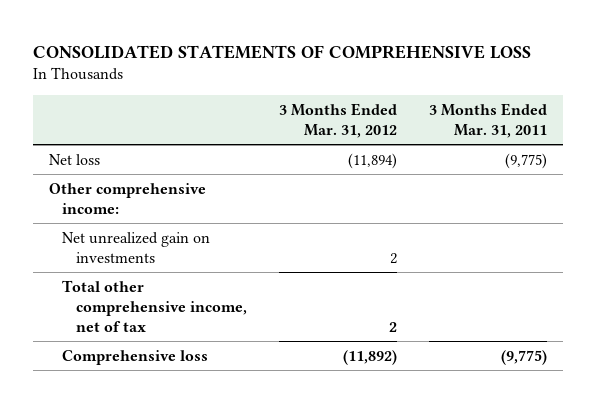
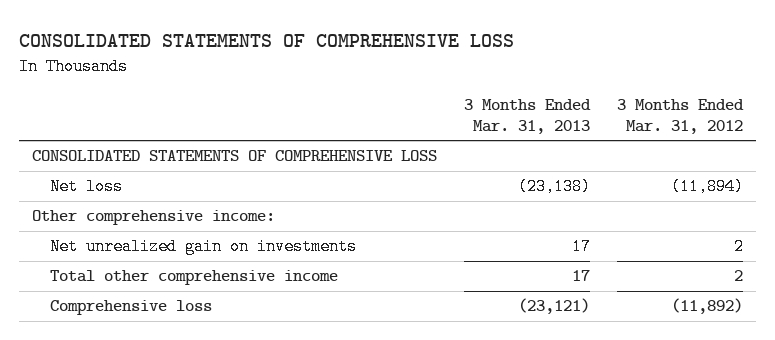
- | 3 Months Ended Mar. 31, 2012 | 3 Months Ended Mar. 31, 2011
+ | 3 Months Ended Mar. 31, 2013 | 3 Months Ended Mar. 31, 2012
+ CONSOLIDATED STATEMENTS OF COMPREHENSIVE LOSS
- Total other comprehensive income, net of tax | 2 |
+ Total other comprehensive income | 17 | 2

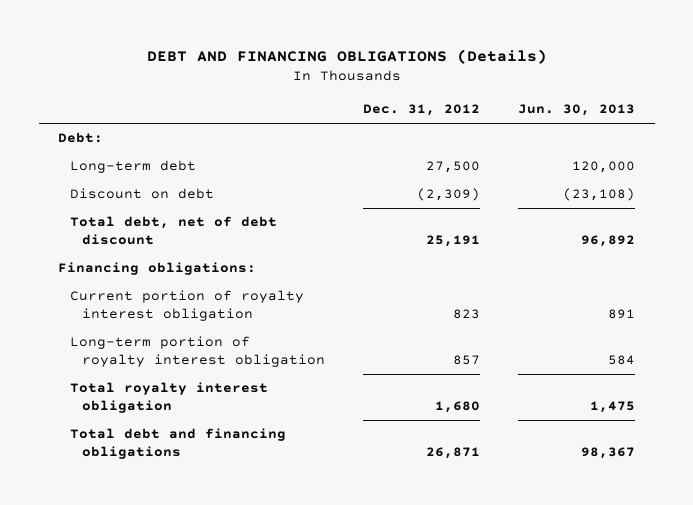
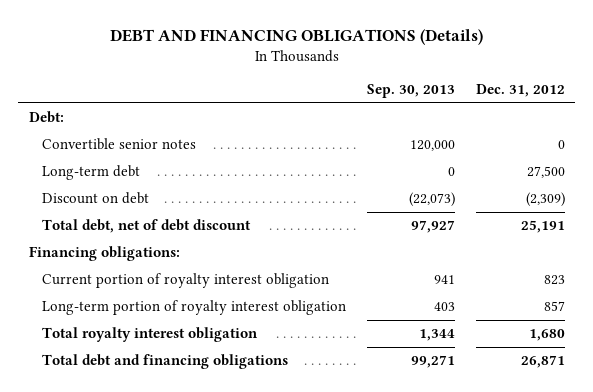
- | Dec. 31, 2012 | Jun. 30, 2013
+ | Sep. 30, 2013 | Dec. 31, 2012
+ Convertible senior notes | 120,000 | 0

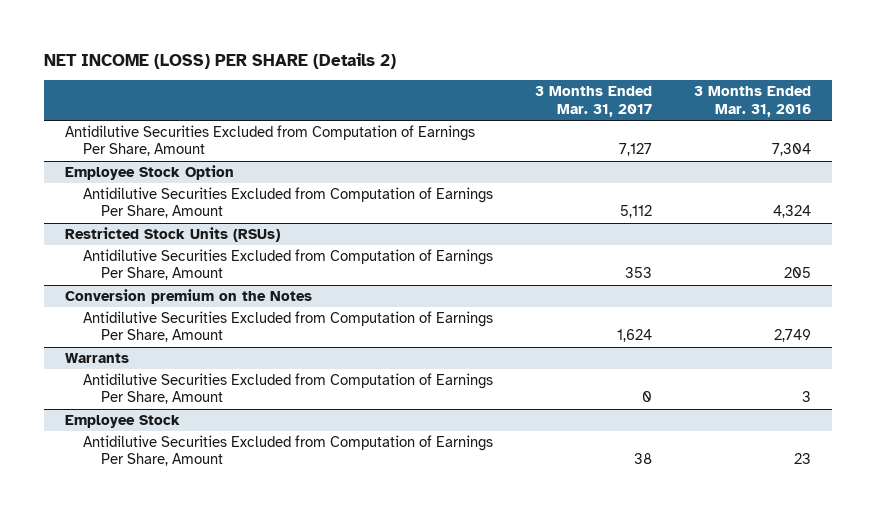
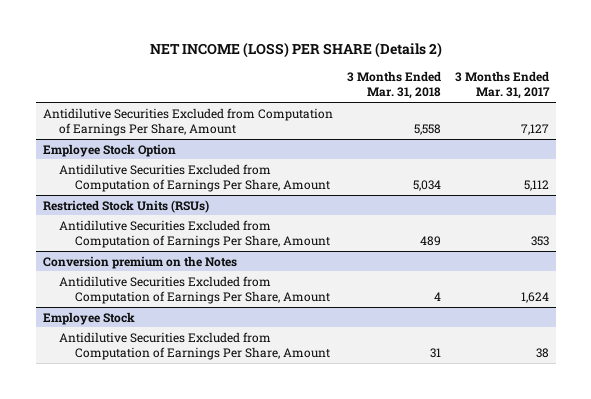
- | 3 Months Ended Mar. 31, 2017 | 3 Months Ended Mar. 31, 2016
+ | 3 Months Ended Mar. 31, 2018 | 3 Months Ended Mar. 31, 2017
- Warrants
- Antidilutive Securities Excluded from Computation of Earnings Per Share, Amount | 0 | 3

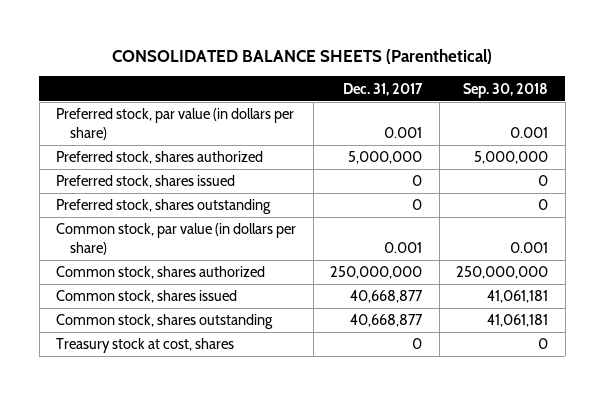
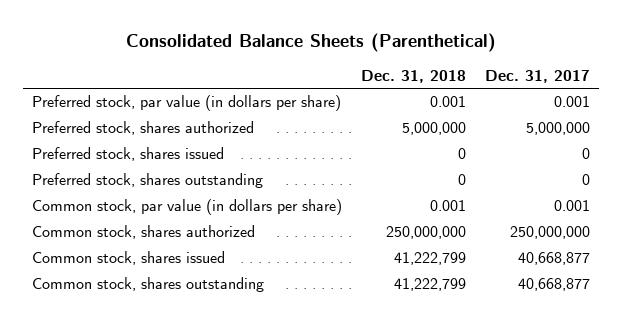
- CONSOLIDATED BALANCE SHEETS (Parenthetical)
+ Consolidated Balance Sheets (Parenthetical)
- | Dec. 31, 2017 | Sep. 30, 2018
+ | Dec. 31, 2018 | Dec. 31, 2017
- Treasury stock at cost, shares | 0 | 0

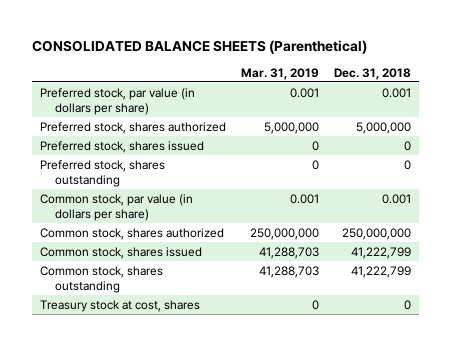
- Consolidated Balance Sheets (Parenthetical)
+ CONSOLIDATED BALANCE SHEETS (Parenthetical)
- | Dec. 31, 2018 | Dec. 31, 2017
+ | Mar. 31, 2019 | Dec. 31, 2018
+ Treasury stock at cost, shares | 0 | 0

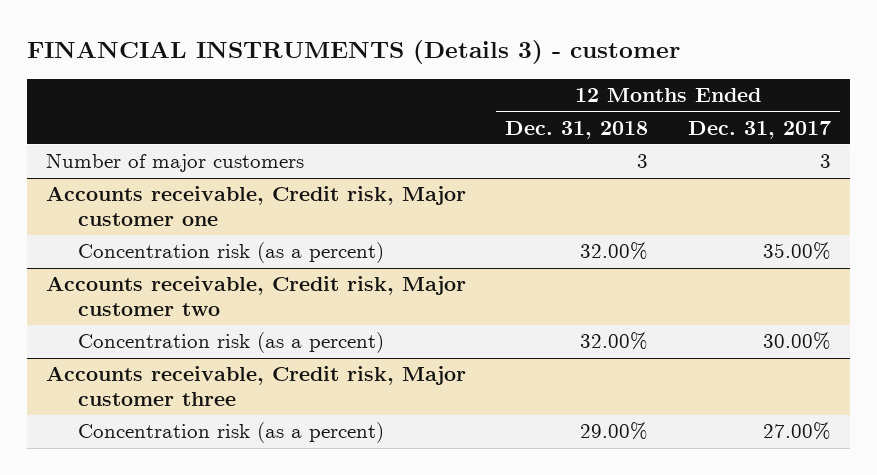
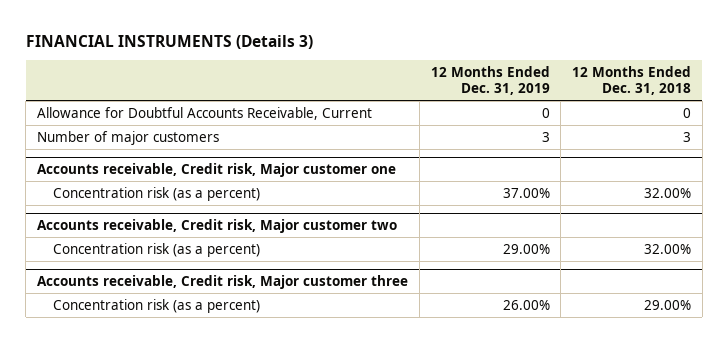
- FINANCIAL INSTRUMENTS (Details 3) - customer
+ FINANCIAL INSTRUMENTS (Details 3)
- | 12 Months Ended Dec. 31, 2018 | 12 Months Ended Dec. 31, 2017
+ | 12 Months Ended Dec. 31, 2019 | 12 Months Ended Dec. 31, 2018
+ Allowance for Doubtful Accounts Receivable, Current | 0 | 0

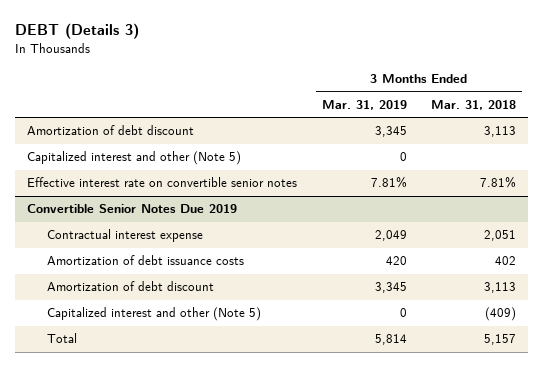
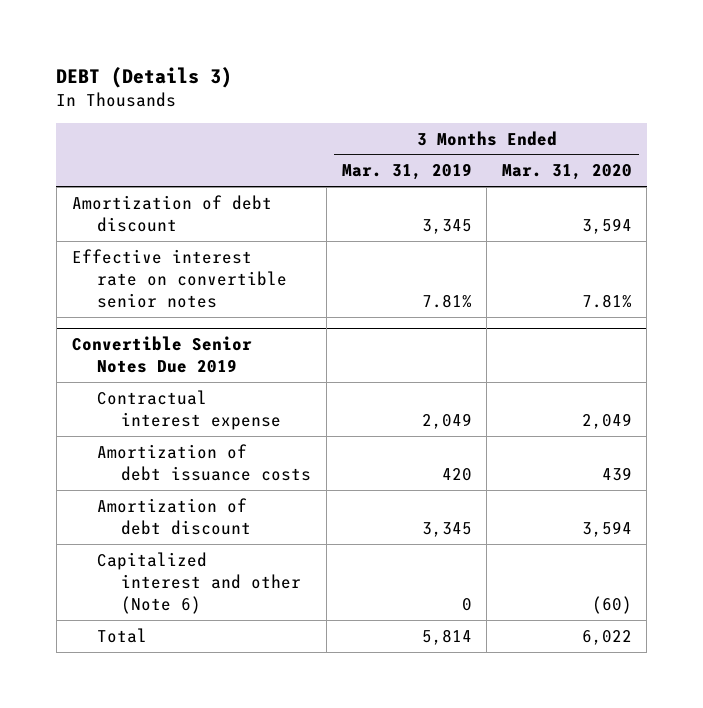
- | 3 Months Ended Mar. 31, 2019 | 3 Months Ended Mar. 31, 2018
+ | 3 Months Ended Mar. 31, 2019 | 3 Months Ended Mar. 31, 2020
- Capitalized interest and other (Note 5) | 0 |
@ Convertible Senior Notes Due 2019
- Capitalized interest and other (Note 5) | 0 | (409)
+ Capitalized interest and other (Note 6) | 0 | (60)

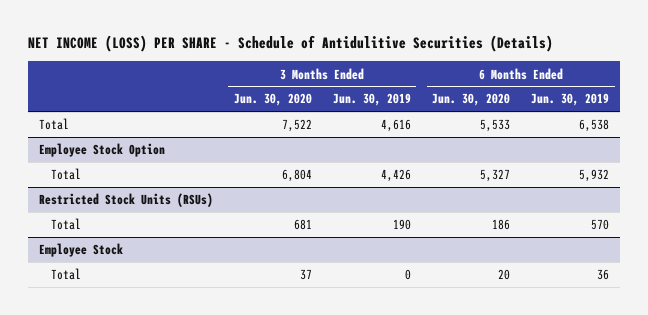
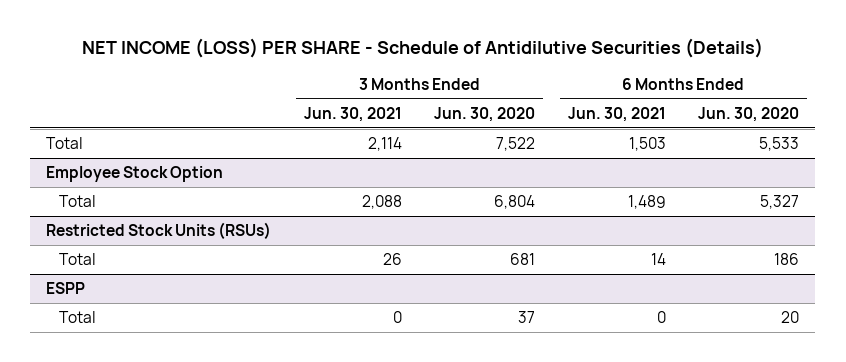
- NET INCOME (LOSS) PER SHARE - Schedule of Antidulitive Securities (Details)
+ NET INCOME (LOSS) PER SHARE - Schedule of Antidilutive Securities (Details)
- | 3 Months Ended Jun. 30, 2020 | 3 Months Ended Jun. 30, 2019 | 6 Months Ended Jun. 30, 2020 | 6 Months Ended Jun. 30, 2019
+ | 3 Months Ended Jun. 30, 2021 | 3 Months Ended Jun. 30, 2020 | 6 Months Ended Jun. 30, 2021 | 6 Months Ended Jun. 30, 2020
- Employee Stock
+ ESPP

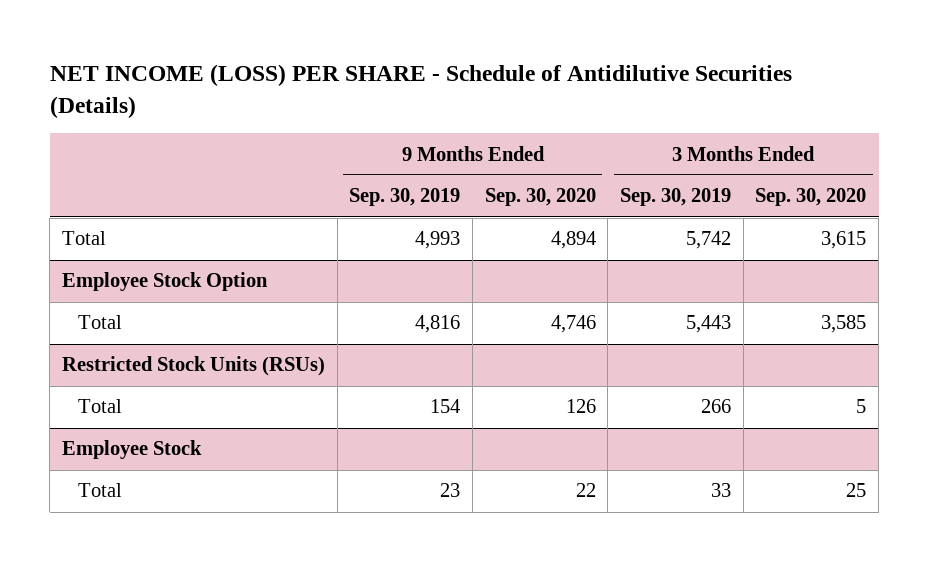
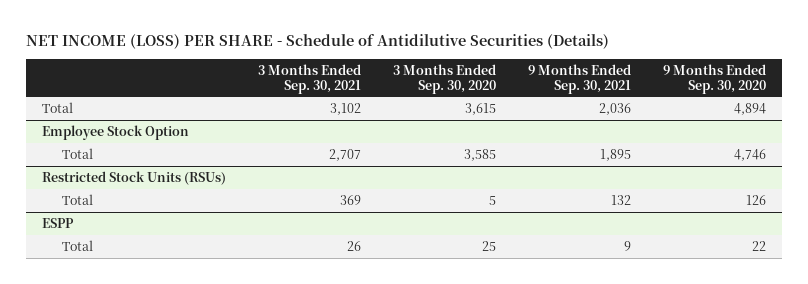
- | 9 Months Ended Sep. 30, 2019 | 9 Months Ended Sep. 30, 2020 | 3 Months Ended Sep. 30, 2019 | 3 Months Ended Sep. 30, 2020
+ | 3 Months Ended Sep. 30, 2021 | 3 Months Ended Sep. 30, 2020 | 9 Months Ended Sep. 30, 2021 | 9 Months Ended Sep. 30, 2020
- Employee Stock
+ ESPP

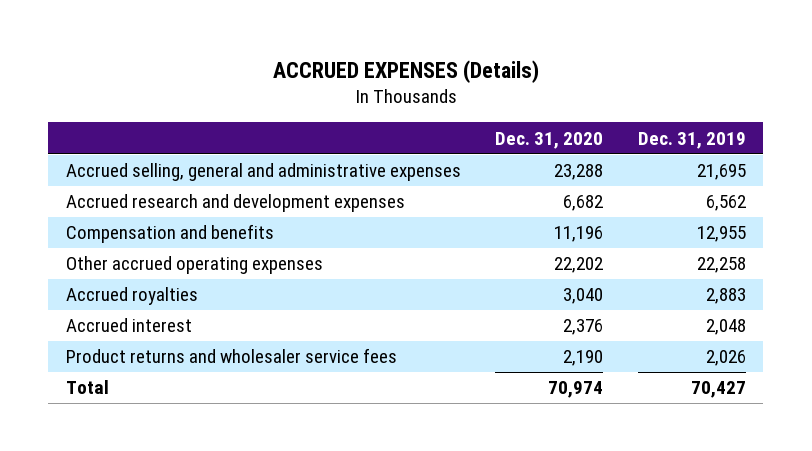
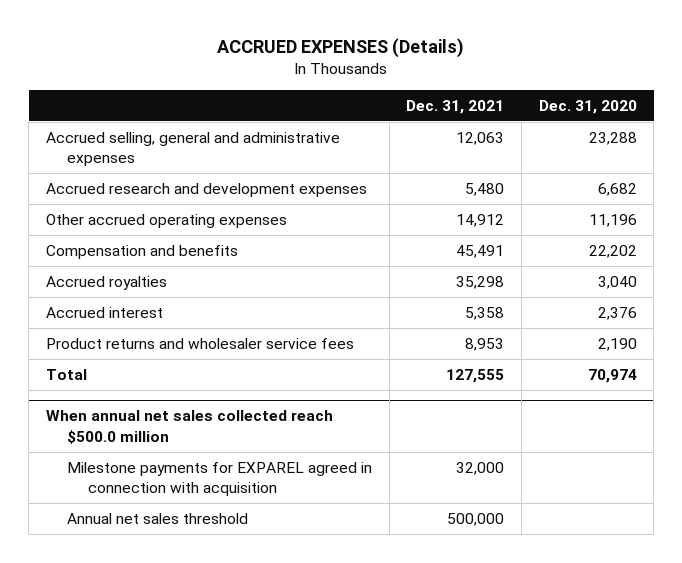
- | Dec. 31, 2020 | Dec. 31, 2019
+ | Dec. 31, 2021 | Dec. 31, 2020
- Compensation and benefits | 11,196 | 12,955
- Other accrued operating expenses | 22,202 | 22,258
+ Other accrued operating expenses | 14,912 | 11,196
+ Compensation and benefits | 45,491 | 22,202
+ When annual net sales collected reach $500.0 million
+ Milestone payments for EXPAREL agreed in connection with acquisition | 32,000 |
+ Annual net sales threshold | 500,000 |

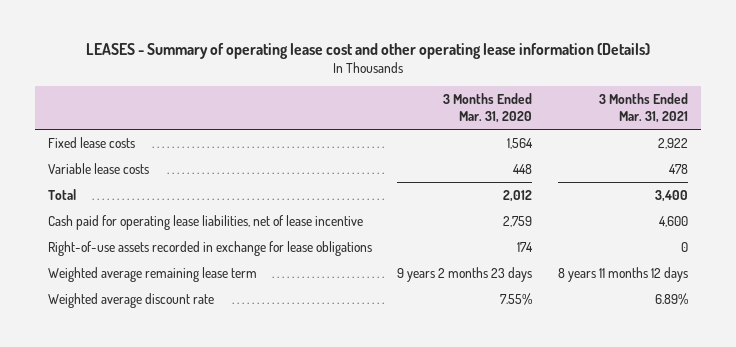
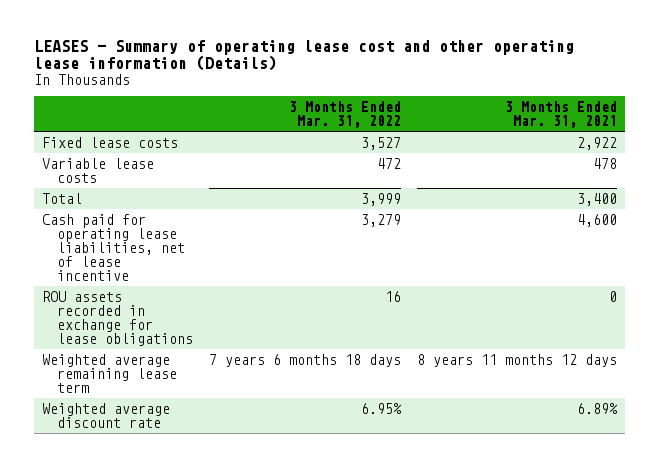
- | 3 Months Ended Mar. 31, 2020 | 3 Months Ended Mar. 31, 2021
+ | 3 Months Ended Mar. 31, 2022 | 3 Months Ended Mar. 31, 2021
- Right-of-use assets recorded in exchange for lease obligations | 174 | 0
+ ROU assets recorded in exchange for lease obligations | 16 | 0

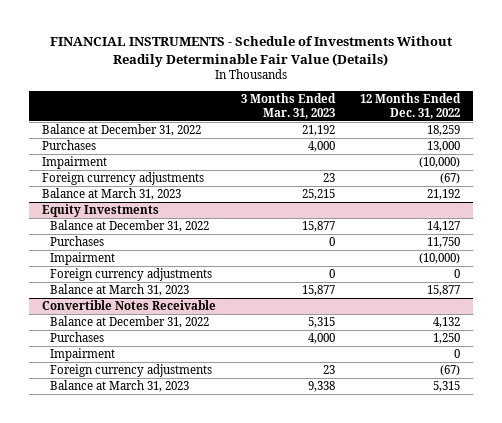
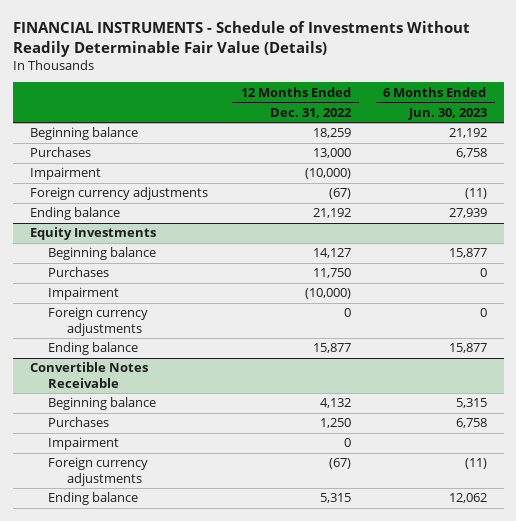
- | 3 Months Ended Mar. 31, 2023 | 12 Months Ended Dec. 31, 2022
+ | 12 Months Ended Dec. 31, 2022 | 6 Months Ended Jun. 30, 2023
- Balance at December 31, 2022 | 21,192 | 18,259
+ Beginning balance | 18,259 | 21,192
- Balance at March 31, 2023 | 25,215 | 21,192
+ Ending balance | 21,192 | 27,939
@ Equity Investments
- Balance at December 31, 2022 | 15,877 | 14,127
+ Beginning balance | 14,127 | 15,877
- Balance at March 31, 2023 | 15,877 | 15,877
+ Ending balance | 15,877 | 15,877
@ Convertible Notes Receivable
- Balance at December 31, 2022 | 5,315 | 4,132
+ Beginning balance | 4,132 | 5,315
- Balance at March 31, 2023 | 9,338 | 5,315
+ Ending balance | 5,315 | 12,062

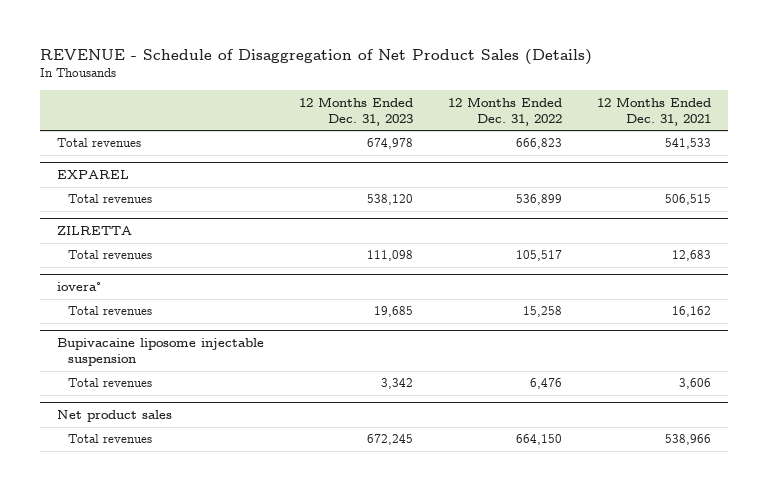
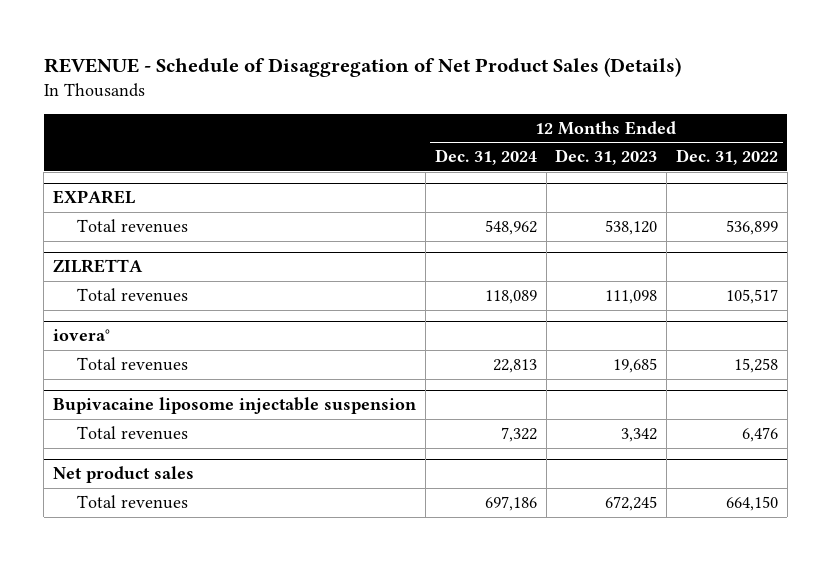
- | 12 Months Ended Dec. 31, 2023 | 12 Months Ended Dec. 31, 2022 | 12 Months Ended Dec. 31, 2021
+ | 12 Months Ended Dec. 31, 2024 | 12 Months Ended Dec. 31, 2023 | 12 Months Ended Dec. 31, 2022
- Total revenues | 674,978 | 666,823 | 541,533

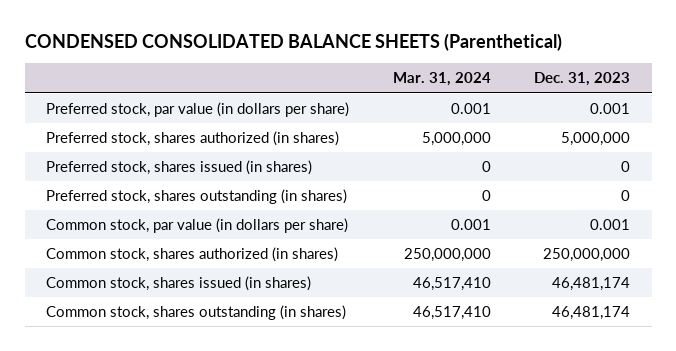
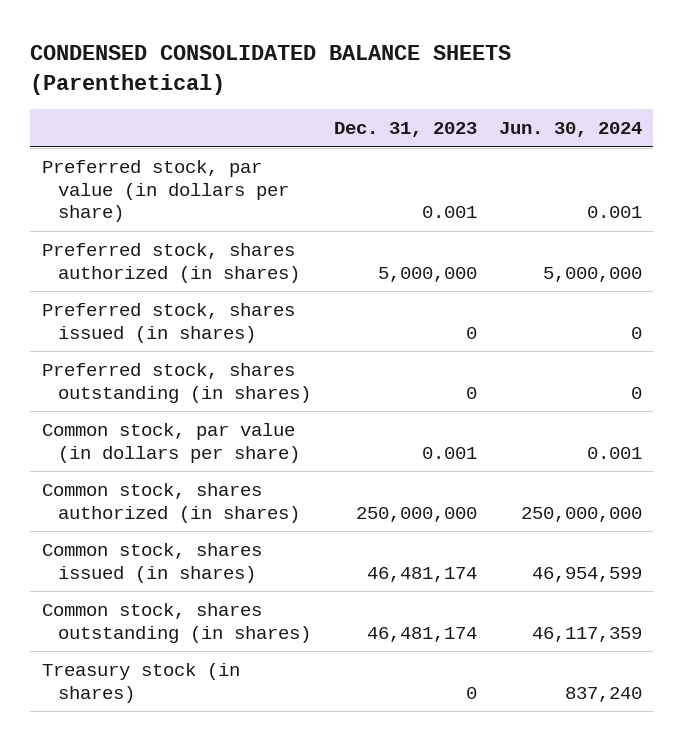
- | Mar. 31, 2024 | Dec. 31, 2023
+ | Dec. 31, 2023 | Jun. 30, 2024
+ Treasury stock (in shares) | 0 | 837,240

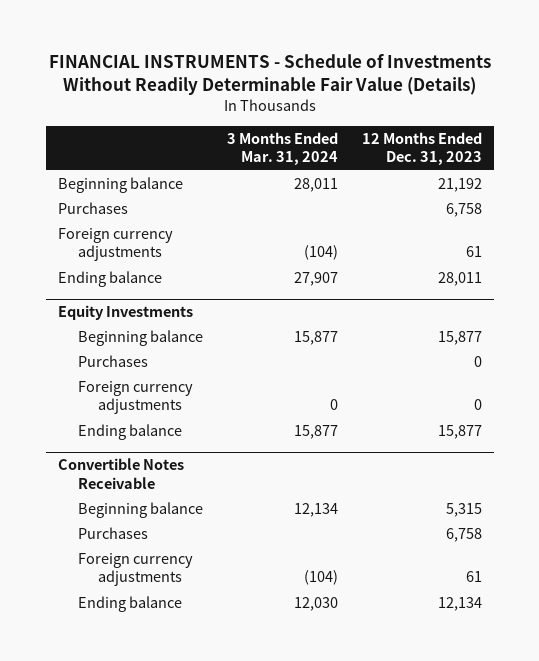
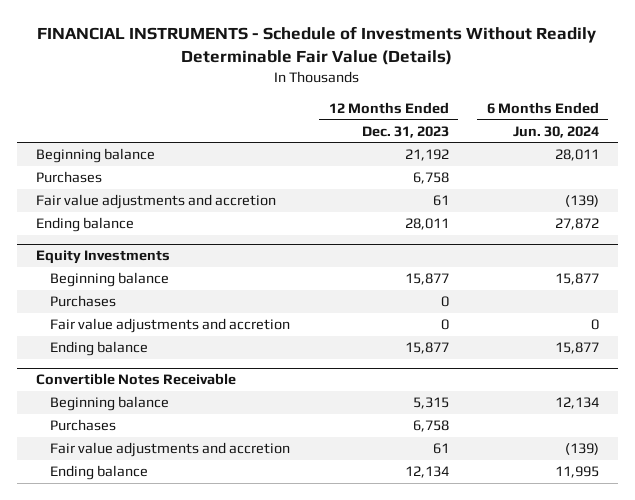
- | 3 Months Ended Mar. 31, 2024 | 12 Months Ended Dec. 31, 2023
+ | 12 Months Ended Dec. 31, 2023 | 6 Months Ended Jun. 30, 2024
- Foreign currency adjustments | (104) | 61
+ Fair value adjustments and accretion | 61 | (139)
@ Equity Investments
- Foreign currency adjustments | 0 | 0
+ Fair value adjustments and accretion | 0 | 0
@ Convertible Notes Receivable
- Foreign currency adjustments | (104) | 61
+ Fair value adjustments and accretion | 61 | (139)

